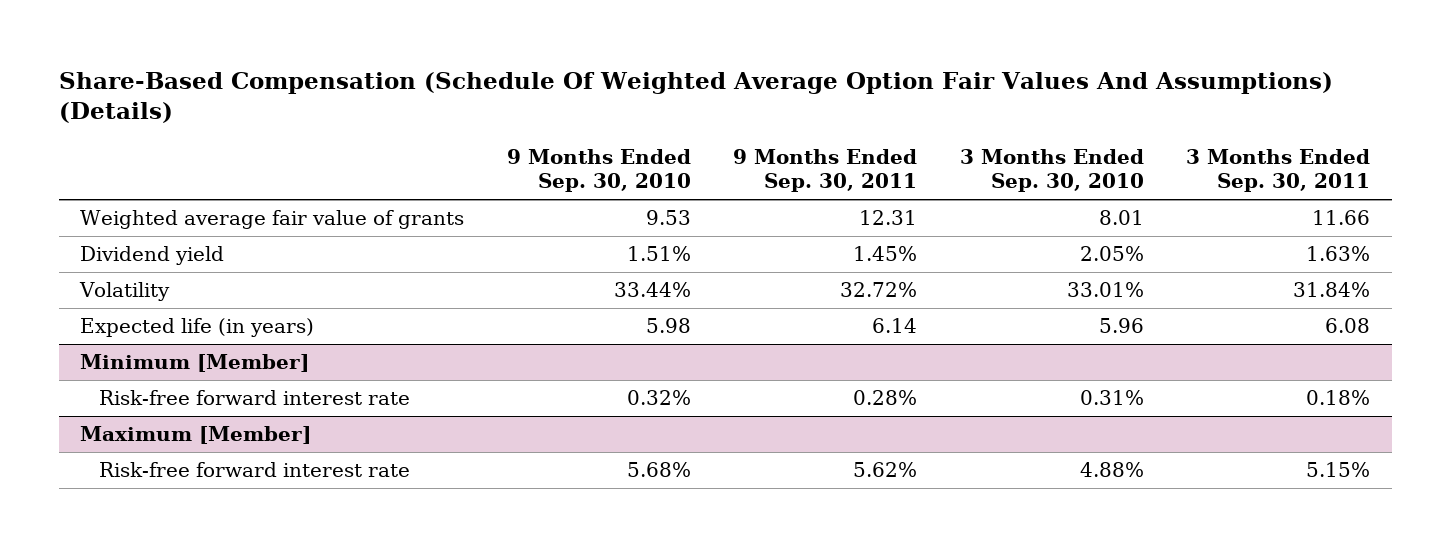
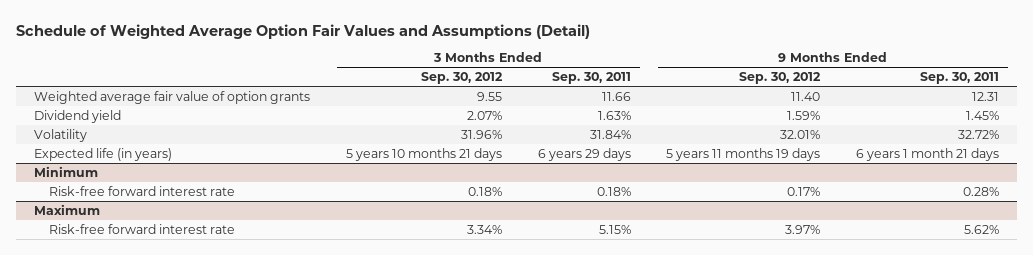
- Share-Based Compensation (Schedule Of Weighted Average Option Fair Values And Assumptions) (Details)
+ Schedule of Weighted Average Option Fair Values and Assumptions (Detail)
- | 9 Months Ended Sep. 30, 2010 | 9 Months Ended Sep. 30, 2011 | 3 Months Ended Sep. 30, 2010 | 3 Months Ended Sep. 30, 2011
+ | 3 Months Ended Sep. 30, 2012 | 3 Months Ended Sep. 30, 2011 | 9 Months Ended Sep. 30, 2012 | 9 Months Ended Sep. 30, 2011
- Weighted average fair value of grants | 9.53 | 12.31 | 8.01 | 11.66
+ Weighted average fair value of option grants | 9.55 | 11.66 | 11.40 | 12.31
- Expected life (in years) | 5.98 | 6.14 | 5.96 | 6.08
- Minimum [Member]
+ Expected life (in years) | 5 years 10 months 21 days | 6 years 29 days | 5 years 11 months 19 days | 6 years 1 month 21 days
+ Minimum
- Maximum [Member]
+ Maximum

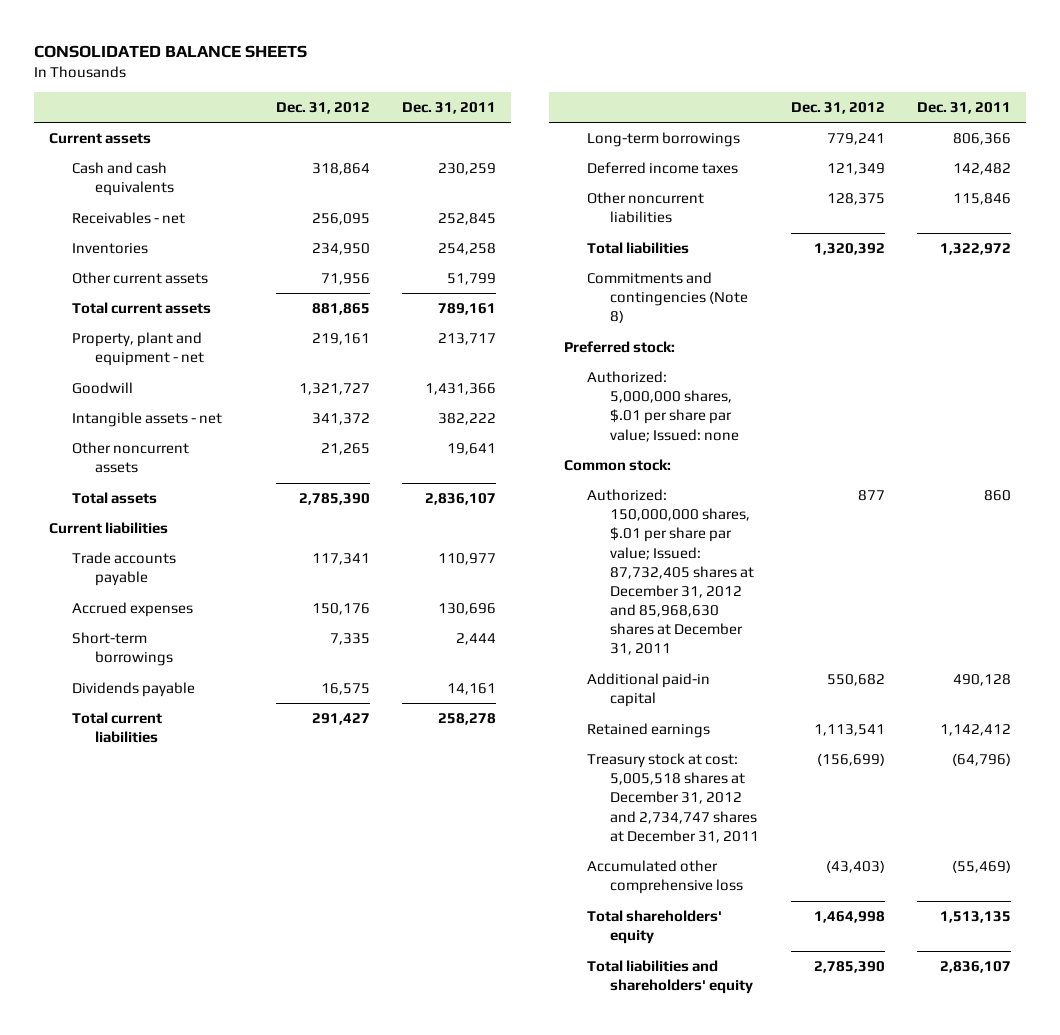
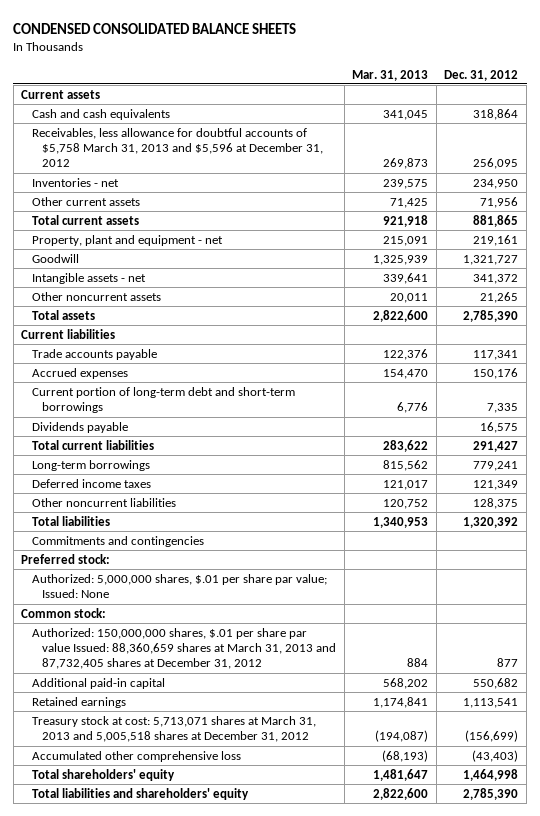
- CONSOLIDATED BALANCE SHEETS
+ CONDENSED CONSOLIDATED BALANCE SHEETS
- | Dec. 31, 2012 | Dec. 31, 2011
+ | Mar. 31, 2013 | Dec. 31, 2012
- Receivables - net | 256,095 | 252,845
- Inventories | 234,950 | 254,258
+ Receivables, less allowance for doubtful accounts of $5,758 March 31, 2013 and $5,596 at December 31, 2012 | 269,873 | 256,095
+ Inventories - net | 239,575 | 234,950
- Short-term borrowings | 7,335 | 2,444
+ Current portion of long-term debt and short-term borrowings | 6,776 | 7,335
- Commitments and contingencies (Note 8)
+ Commitments and contingencies
- Authorized: 5,000,000 shares, $.01 per share par value; Issued: none
+ Authorized: 5,000,000 shares, $.01 per share par value; Issued: None
- Authorized: 150,000,000 shares, $.01 per share par value; Issued: 87,732,405 shares at December 31, 2012 and 85,968,630 shares at December 31, 2011 | 877 | 860
+ Authorized: 150,000,000 shares, $.01 per share par value Issued: 88,360,659 shares at March 31, 2013 and 87,732,405 shares at December 31, 2012 | 884 | 877
- Treasury stock at cost: 5,005,518 shares at December 31, 2012 and 2,734,747 shares at December 31, 2011 | (156,699) | (64,796)
+ Treasury stock at cost: 5,713,071 shares at March 31, 2013 and 5,005,518 shares at December 31, 2012 | (194,087) | (156,699)

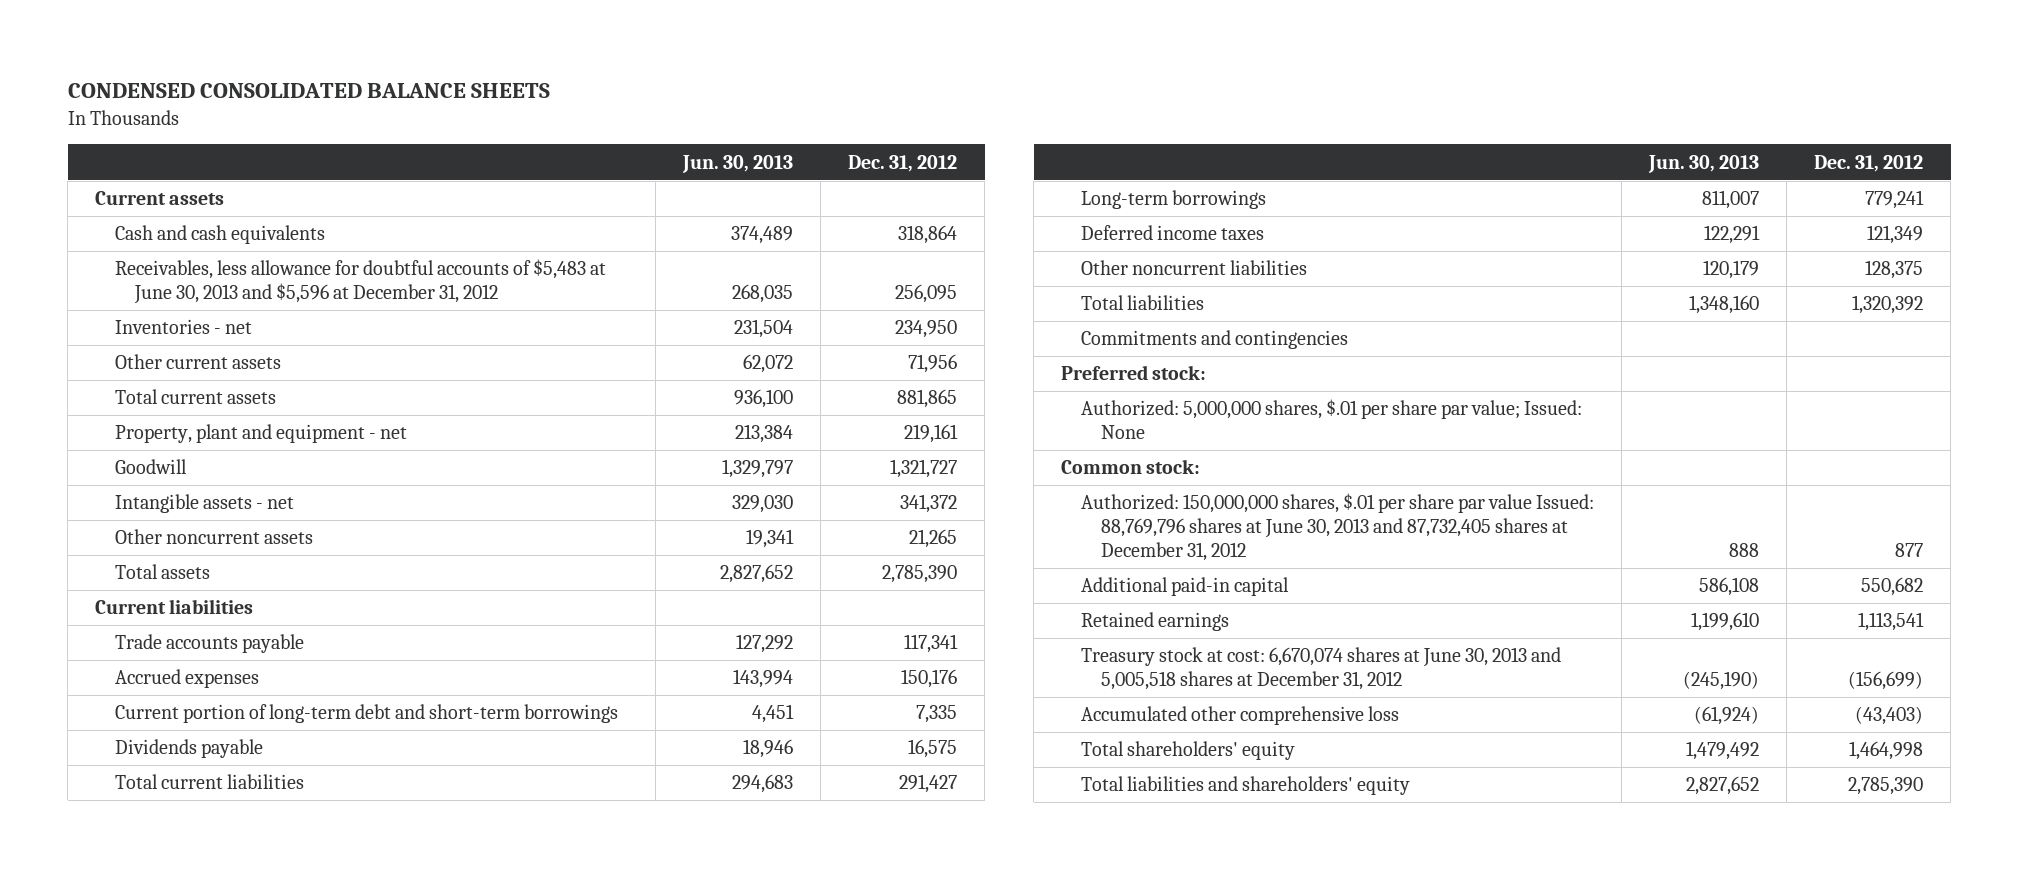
- | Mar. 31, 2013 | Dec. 31, 2012
+ | Jun. 30, 2013 | Dec. 31, 2012
- Receivables, less allowance for doubtful accounts of $5,758 March 31, 2013 and $5,596 at December 31, 2012 | 269,873 | 256,095
+ Receivables, less allowance for doubtful accounts of $5,483 at June 30, 2013 and $5,596 at December 31, 2012 | 268,035 | 256,095
- Authorized: 150,000,000 shares, $.01 per share par value Issued: 88,360,659 shares at March 31, 2013 and 87,732,405 shares at December 31, 2012 | 884 | 877
+ Authorized: 150,000,000 shares, $.01 per share par value Issued: 88,769,796 shares at June 30, 2013 and 87,732,405 shares at December 31, 2012 | 888 | 877
- Treasury stock at cost: 5,713,071 shares at March 31, 2013 and 5,005,518 shares at December 31, 2012 | (194,087) | (156,699)
+ Treasury stock at cost: 6,670,074 shares at June 30, 2013 and 5,005,518 shares at December 31, 2012 | (245,190) | (156,699)

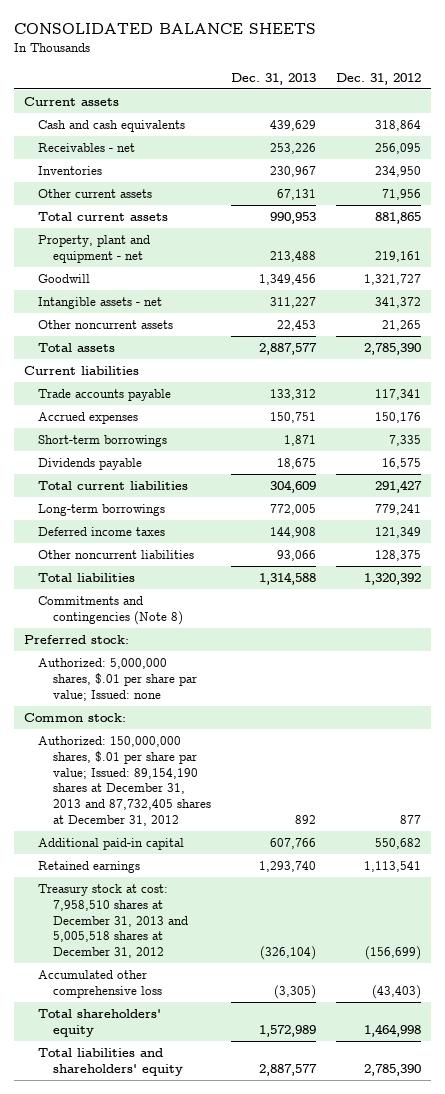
- CONDENSED CONSOLIDATED BALANCE SHEETS
+ CONSOLIDATED BALANCE SHEETS
- | Jun. 30, 2013 | Dec. 31, 2012
+ | Dec. 31, 2013 | Dec. 31, 2012
- Receivables, less allowance for doubtful accounts of $5,483 at June 30, 2013 and $5,596 at December 31, 2012 | 268,035 | 256,095
- Inventories - net | 231,504 | 234,950
+ Receivables - net | 253,226 | 256,095
+ Inventories | 230,967 | 234,950
- Current portion of long-term debt and short-term borrowings | 4,451 | 7,335
+ Short-term borrowings | 1,871 | 7,335
- Commitments and contingencies
+ Commitments and contingencies (Note 8)
- Authorized: 5,000,000 shares, $.01 per share par value; Issued: None
+ Authorized: 5,000,000 shares, $.01 per share par value; Issued: none
- Authorized: 150,000,000 shares, $.01 per share par value Issued: 88,769,796 shares at June 30, 2013 and 87,732,405 shares at December 31, 2012 | 888 | 877
+ Authorized: 150,000,000 shares, $.01 per share par value; Issued: 89,154,190 shares at December 31, 2013 and 87,732,405 shares at December 31, 2012 | 892 | 877
- Treasury stock at cost: 6,670,074 shares at June 30, 2013 and 5,005,518 shares at December 31, 2012 | (245,190) | (156,699)
+ Treasury stock at cost: 7,958,510 shares at December 31, 2013 and 5,005,518 shares at December 31, 2012 | (326,104) | (156,699)

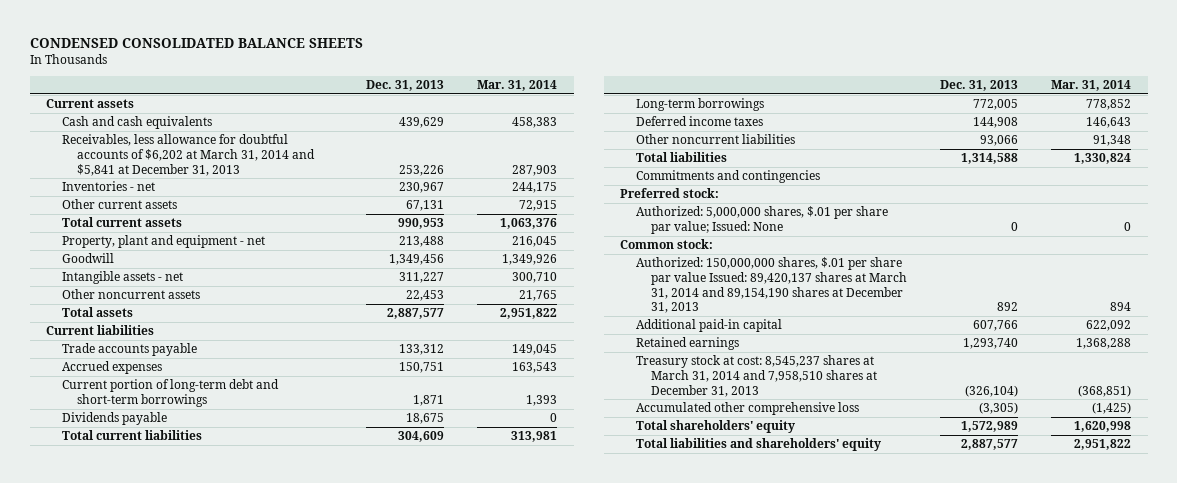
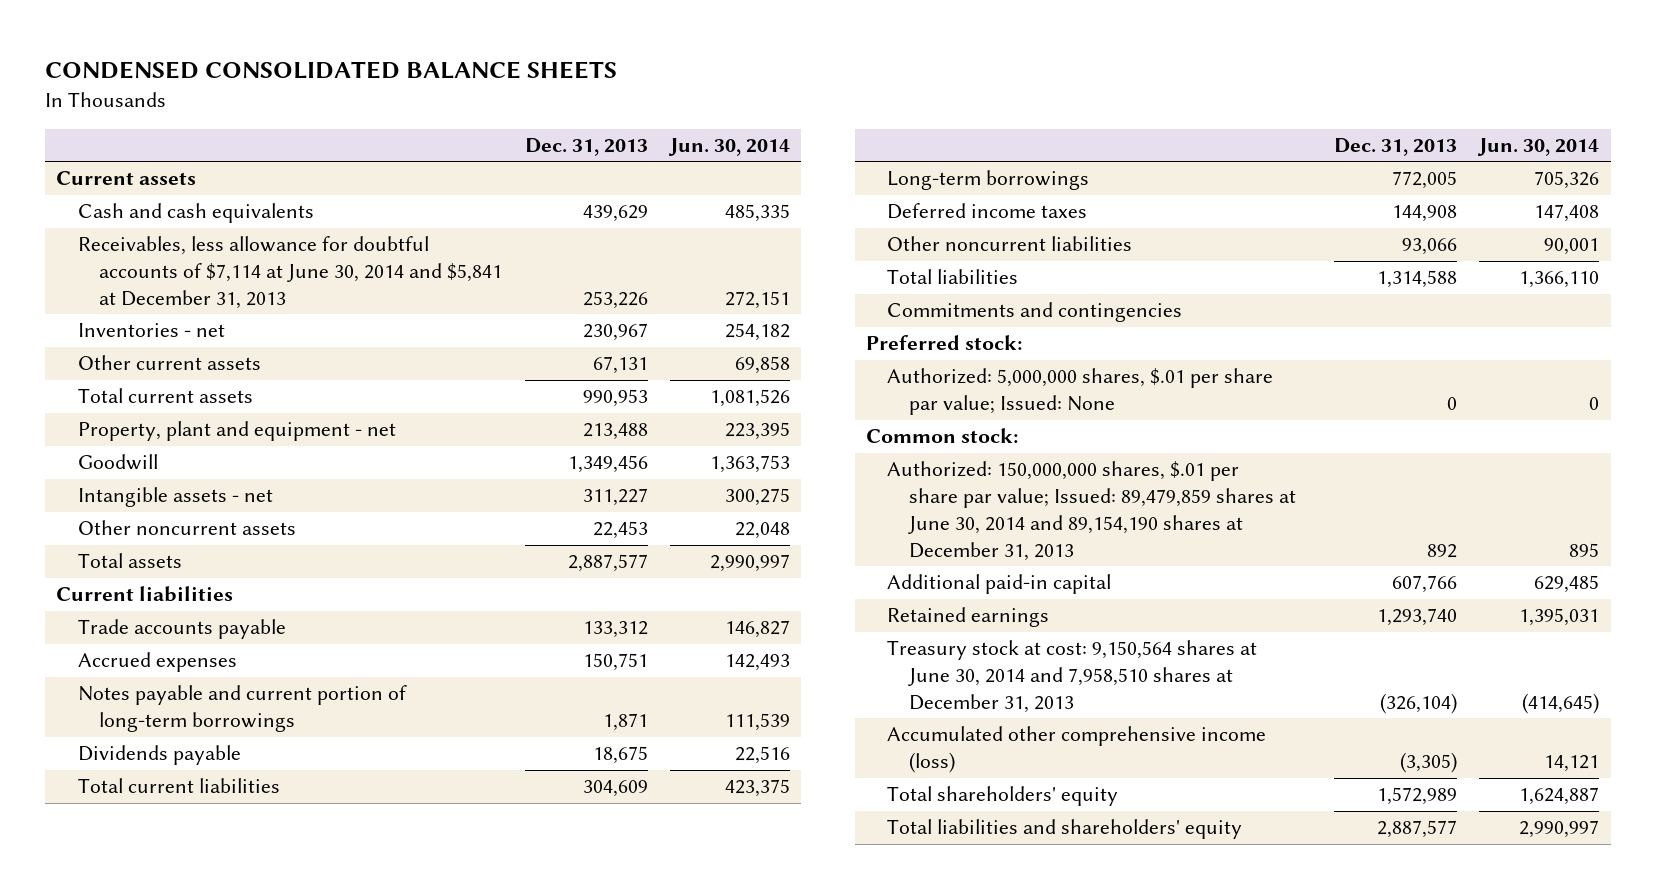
- | Dec. 31, 2013 | Mar. 31, 2014
+ | Dec. 31, 2013 | Jun. 30, 2014
- Receivables, less allowance for doubtful accounts of $6,202 at March 31, 2014 and $5,841 at December 31, 2013 | 253,226 | 287,903
+ Receivables, less allowance for doubtful accounts of $7,114 at June 30, 2014 and $5,841 at December 31, 2013 | 253,226 | 272,151
- Current portion of long-term debt and short-term borrowings | 1,871 | 1,393
+ Notes payable and current portion of long-term borrowings | 1,871 | 111,539
- Authorized: 150,000,000 shares, $.01 per share par value Issued: 89,420,137 shares at March 31, 2014 and 89,154,190 shares at December 31, 2013 | 892 | 894
+ Authorized: 150,000,000 shares, $.01 per share par value; Issued: 89,479,859 shares at June 30, 2014 and 89,154,190 shares at December 31, 2013 | 892 | 895
- Treasury stock at cost: 8,545,237 shares at March 31, 2014 and 7,958,510 shares at December 31, 2013 | (326,104) | (368,851)
- Accumulated other comprehensive loss | (3,305) | (1,425)
+ Treasury stock at cost: 9,150,564 shares at June 30, 2014 and 7,958,510 shares at December 31, 2013 | (326,104) | (414,645)
+ Accumulated other comprehensive income (loss) | (3,305) | 14,121

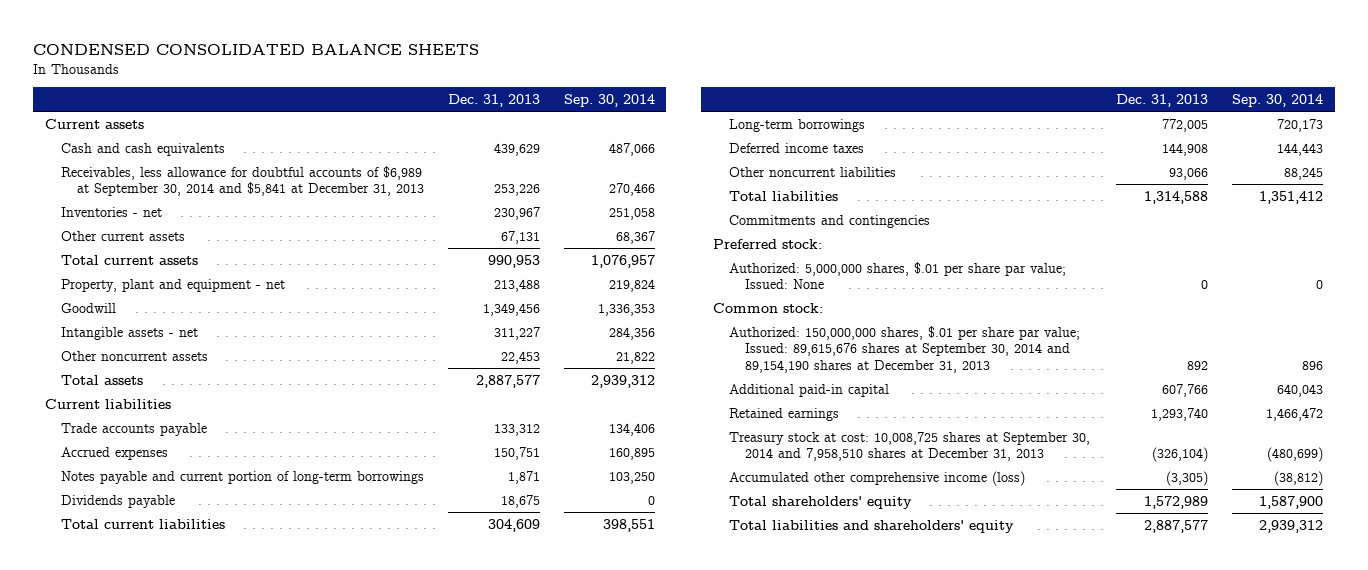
- | Dec. 31, 2013 | Jun. 30, 2014
+ | Dec. 31, 2013 | Sep. 30, 2014
- Receivables, less allowance for doubtful accounts of $7,114 at June 30, 2014 and $5,841 at December 31, 2013 | 253,226 | 272,151
+ Receivables, less allowance for doubtful accounts of $6,989 at September 30, 2014 and $5,841 at December 31, 2013 | 253,226 | 270,466
- Authorized: 150,000,000 shares, $.01 per share par value; Issued: 89,479,859 shares at June 30, 2014 and 89,154,190 shares at December 31, 2013 | 892 | 895
+ Authorized: 150,000,000 shares, $.01 per share par value; Issued: 89,615,676 shares at September 30, 2014 and 89,154,190 shares at December 31, 2013 | 892 | 896
- Treasury stock at cost: 9,150,564 shares at June 30, 2014 and 7,958,510 shares at December 31, 2013 | (326,104) | (414,645)
+ Treasury stock at cost: 10,008,725 shares at September 30, 2014 and 7,958,510 shares at December 31, 2013 | (326,104) | (480,699)

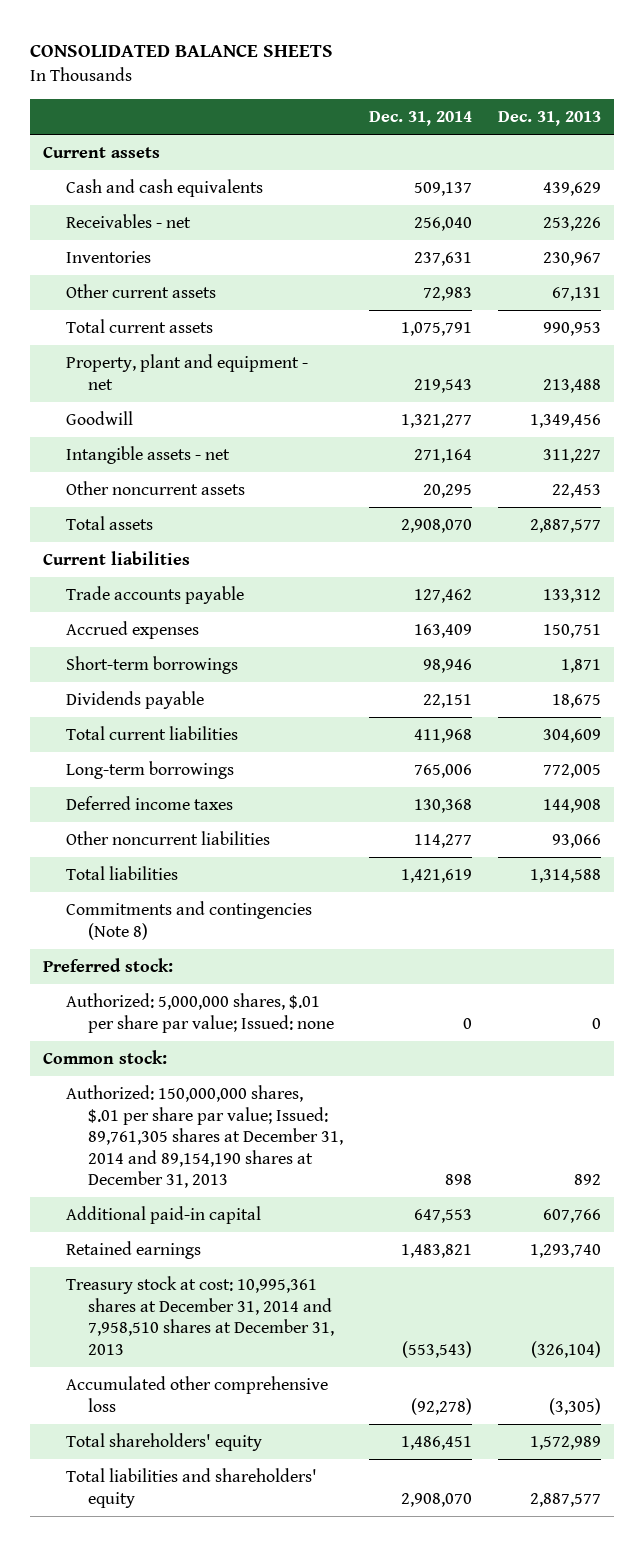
- CONDENSED CONSOLIDATED BALANCE SHEETS
+ CONSOLIDATED BALANCE SHEETS
- | Dec. 31, 2013 | Sep. 30, 2014
+ | Dec. 31, 2014 | Dec. 31, 2013
- Receivables, less allowance for doubtful accounts of $6,989 at September 30, 2014 and $5,841 at December 31, 2013 | 253,226 | 270,466
- Inventories - net | 230,967 | 251,058
+ Receivables - net | 256,040 | 253,226
+ Inventories | 237,631 | 230,967
- Notes payable and current portion of long-term borrowings | 1,871 | 103,250
+ Short-term borrowings | 98,946 | 1,871
- Commitments and contingencies
+ Commitments and contingencies (Note 8)
- Authorized: 5,000,000 shares, $.01 per share par value; Issued: None | 0 | 0
+ Authorized: 5,000,000 shares, $.01 per share par value; Issued: none | 0 | 0
- Authorized: 150,000,000 shares, $.01 per share par value; Issued: 89,615,676 shares at September 30, 2014 and 89,154,190 shares at December 31, 2013 | 892 | 896
+ Authorized: 150,000,000 shares, $.01 per share par value; Issued: 89,761,305 shares at December 31, 2014 and 89,154,190 shares at December 31, 2013 | 898 | 892
- Treasury stock at cost: 10,008,725 shares at September 30, 2014 and 7,958,510 shares at December 31, 2013 | (326,104) | (480,699)
- Accumulated other comprehensive income (loss) | (3,305) | (38,812)
+ Treasury stock at cost: 10,995,361 shares at December 31, 2014 and 7,958,510 shares at December 31, 2013 | (553,543) | (326,104)
+ Accumulated other comprehensive loss | (92,278) | (3,305)

